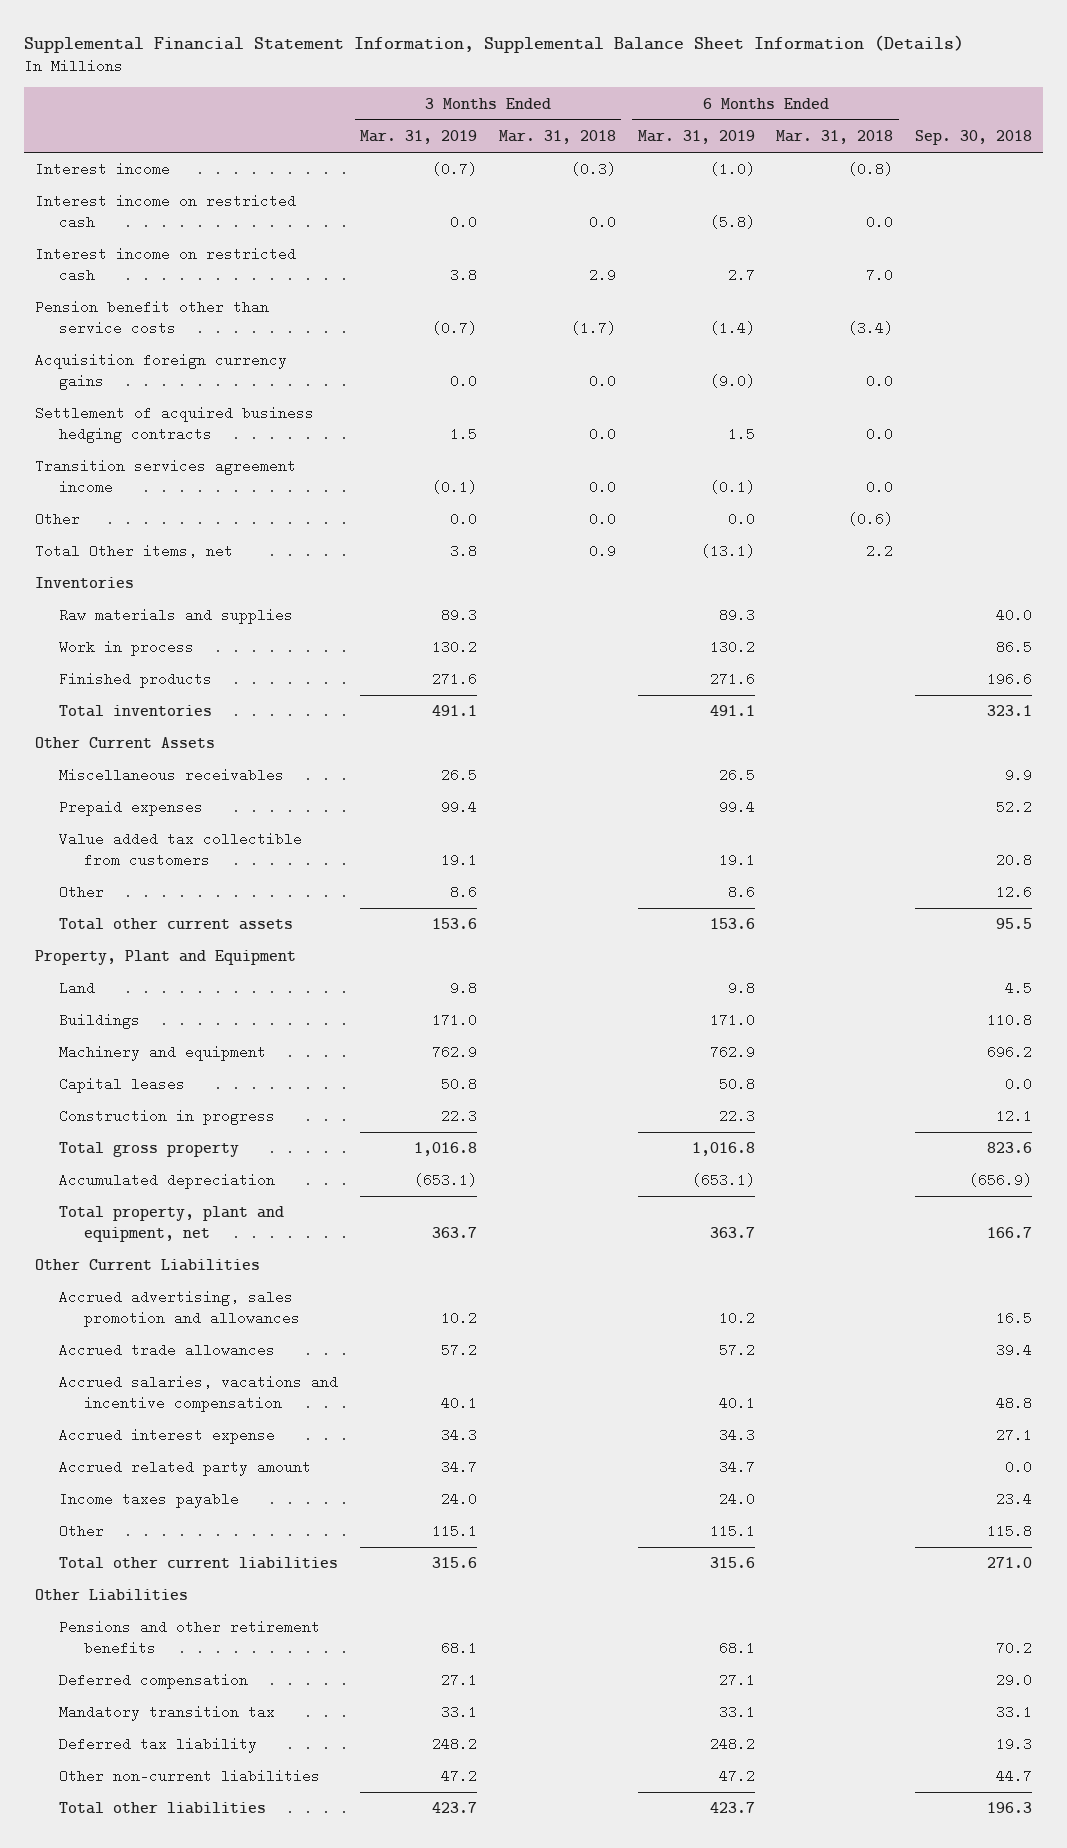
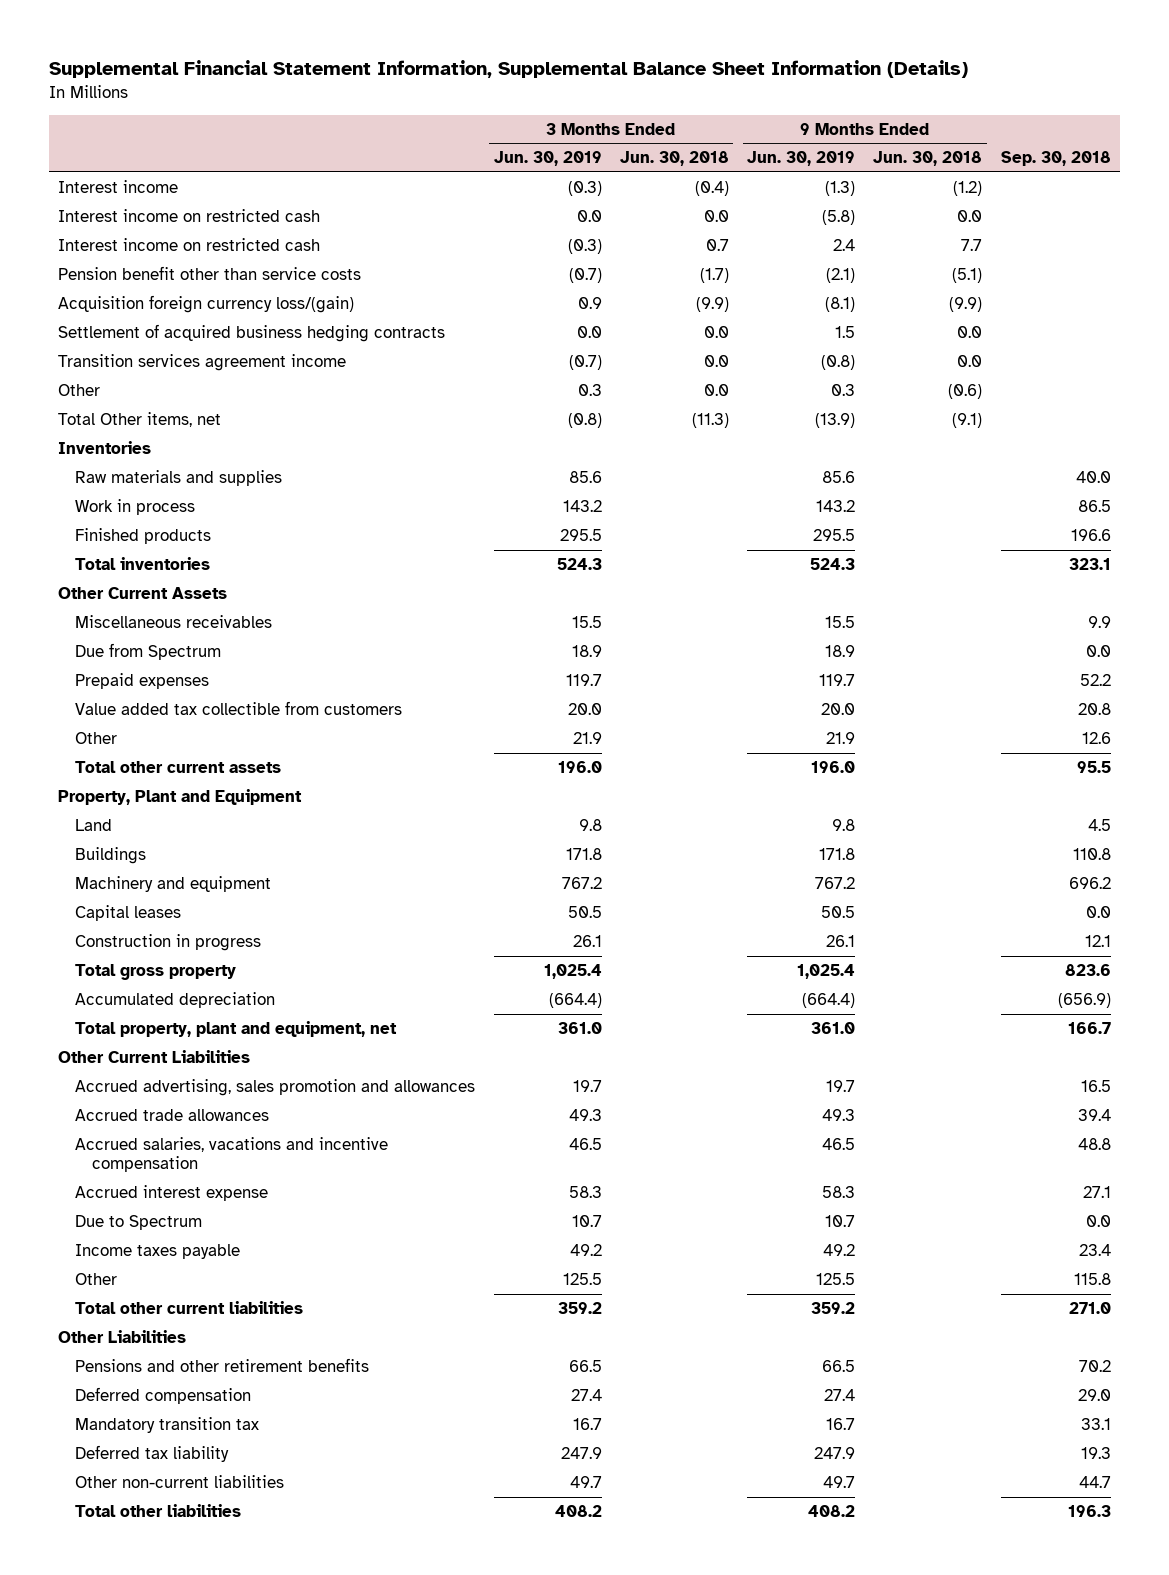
- | 3 Months Ended Mar. 31, 2019 | 3 Months Ended Mar. 31, 2018 | 6 Months Ended Mar. 31, 2019 | 6 Months Ended Mar. 31, 2018 | Sep. 30, 2018
+ | 3 Months Ended Jun. 30, 2019 | 3 Months Ended Jun. 30, 2018 | 9 Months Ended Jun. 30, 2019 | 9 Months Ended Jun. 30, 2018 | Sep. 30, 2018
- Acquisition foreign currency gains | 0.0 | 0.0 | (9.0) | 0.0 |
+ Acquisition foreign currency loss/(gain) | 0.9 | (9.9) | (8.1) | (9.9) |
+ Due from Spectrum | 18.9 | | 18.9 | | 0.0
- Accrued related party amount | 34.7 | | 34.7 | | 0.0
+ Due to Spectrum | 10.7 | | 10.7 | | 0.0

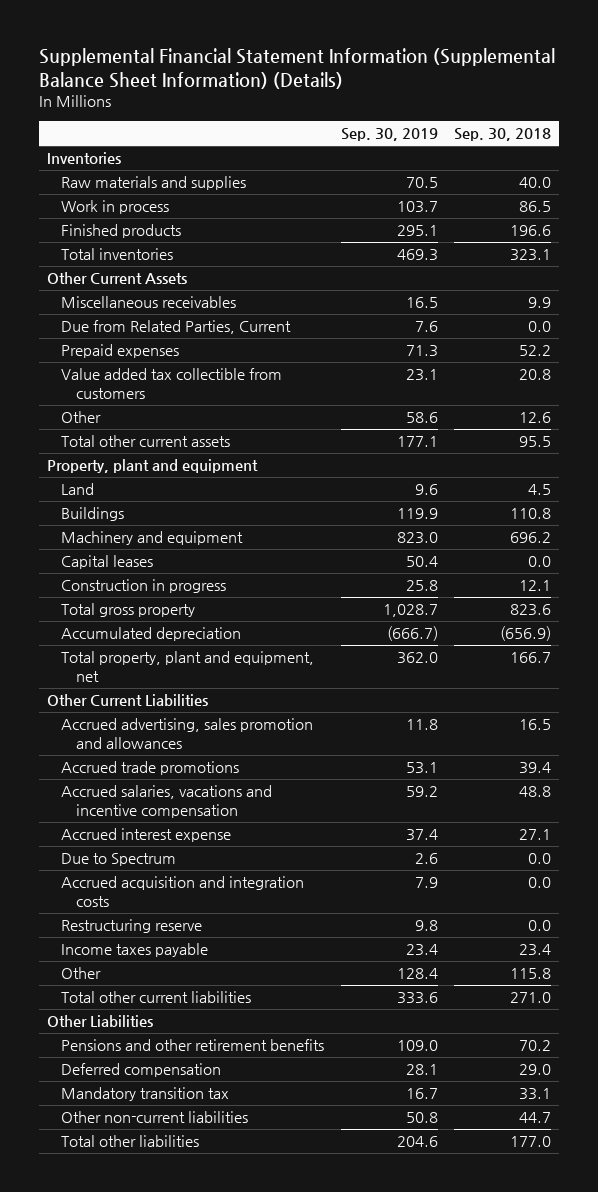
- Supplemental Financial Statement Information, Supplemental Balance Sheet Information (Details)
+ Supplemental Financial Statement Information (Supplemental Balance Sheet Information) (Details)
- | 3 Months Ended Jun. 30, 2019 | 3 Months Ended Jun. 30, 2018 | 9 Months Ended Jun. 30, 2019 | 9 Months Ended Jun. 30, 2018 | Sep. 30, 2018
+ | Sep. 30, 2019 | Sep. 30, 2018
- Interest income | (0.3) | (0.4) | (1.3) | (1.2) |
- Interest income on restricted cash | 0.0 | 0.0 | (5.8) | 0.0 |
- Interest income on restricted cash | (0.3) | 0.7 | 2.4 | 7.7 |
- Pension benefit other than service costs | (0.7) | (1.7) | (2.1) | (5.1) |
- Acquisition foreign currency loss/(gain) | 0.9 | (9.9) | (8.1) | (9.9) |
- Settlement of acquired business hedging contracts | 0.0 | 0.0 | 1.5 | 0.0 |
- Transition services agreement income | (0.7) | 0.0 | (0.8) | 0.0 |
- Other | 0.3 | 0.0 | 0.3 | (0.6) |
- Total Other items, net | (0.8) | (11.3) | (13.9) | (9.1) |
- Due from Spectrum | 18.9 | | 18.9 | | 0.0
+ Due from Related Parties, Current | 7.6 | 0.0
- Property, Plant and Equipment
+ Property, plant and equipment
- Accrued trade allowances | 49.3 | | 49.3 | | 39.4
+ Accrued trade promotions | 53.1 | 39.4
+ Accrued acquisition and integration costs | 7.9 | 0.0
+ Restructuring reserve | 9.8 | 0.0
- Deferred tax liability | 247.9 | | 247.9 | | 19.3
- Total other liabilities | 408.2 | | 408.2 | | 196.3
+ Total other liabilities | 204.6 | 177.0

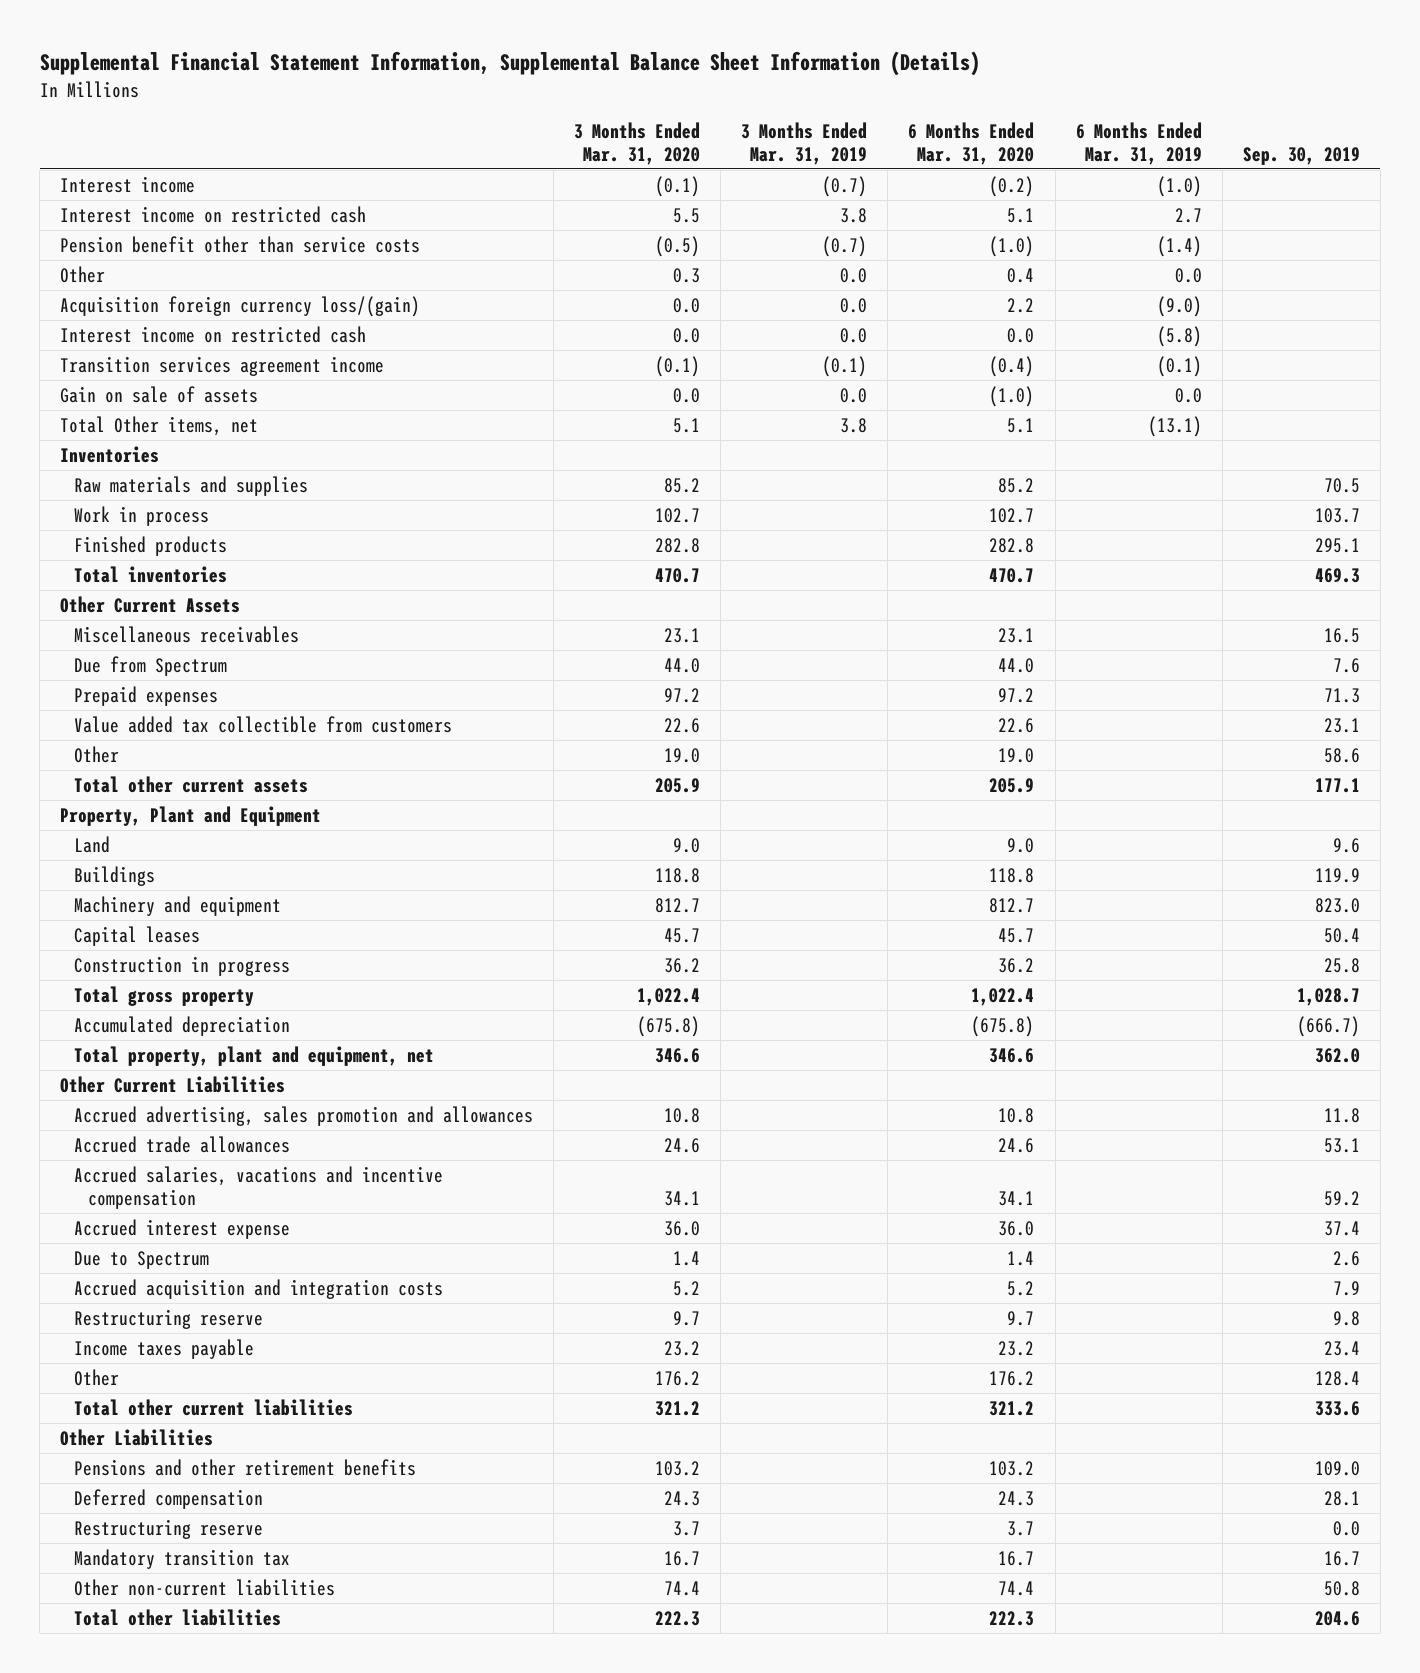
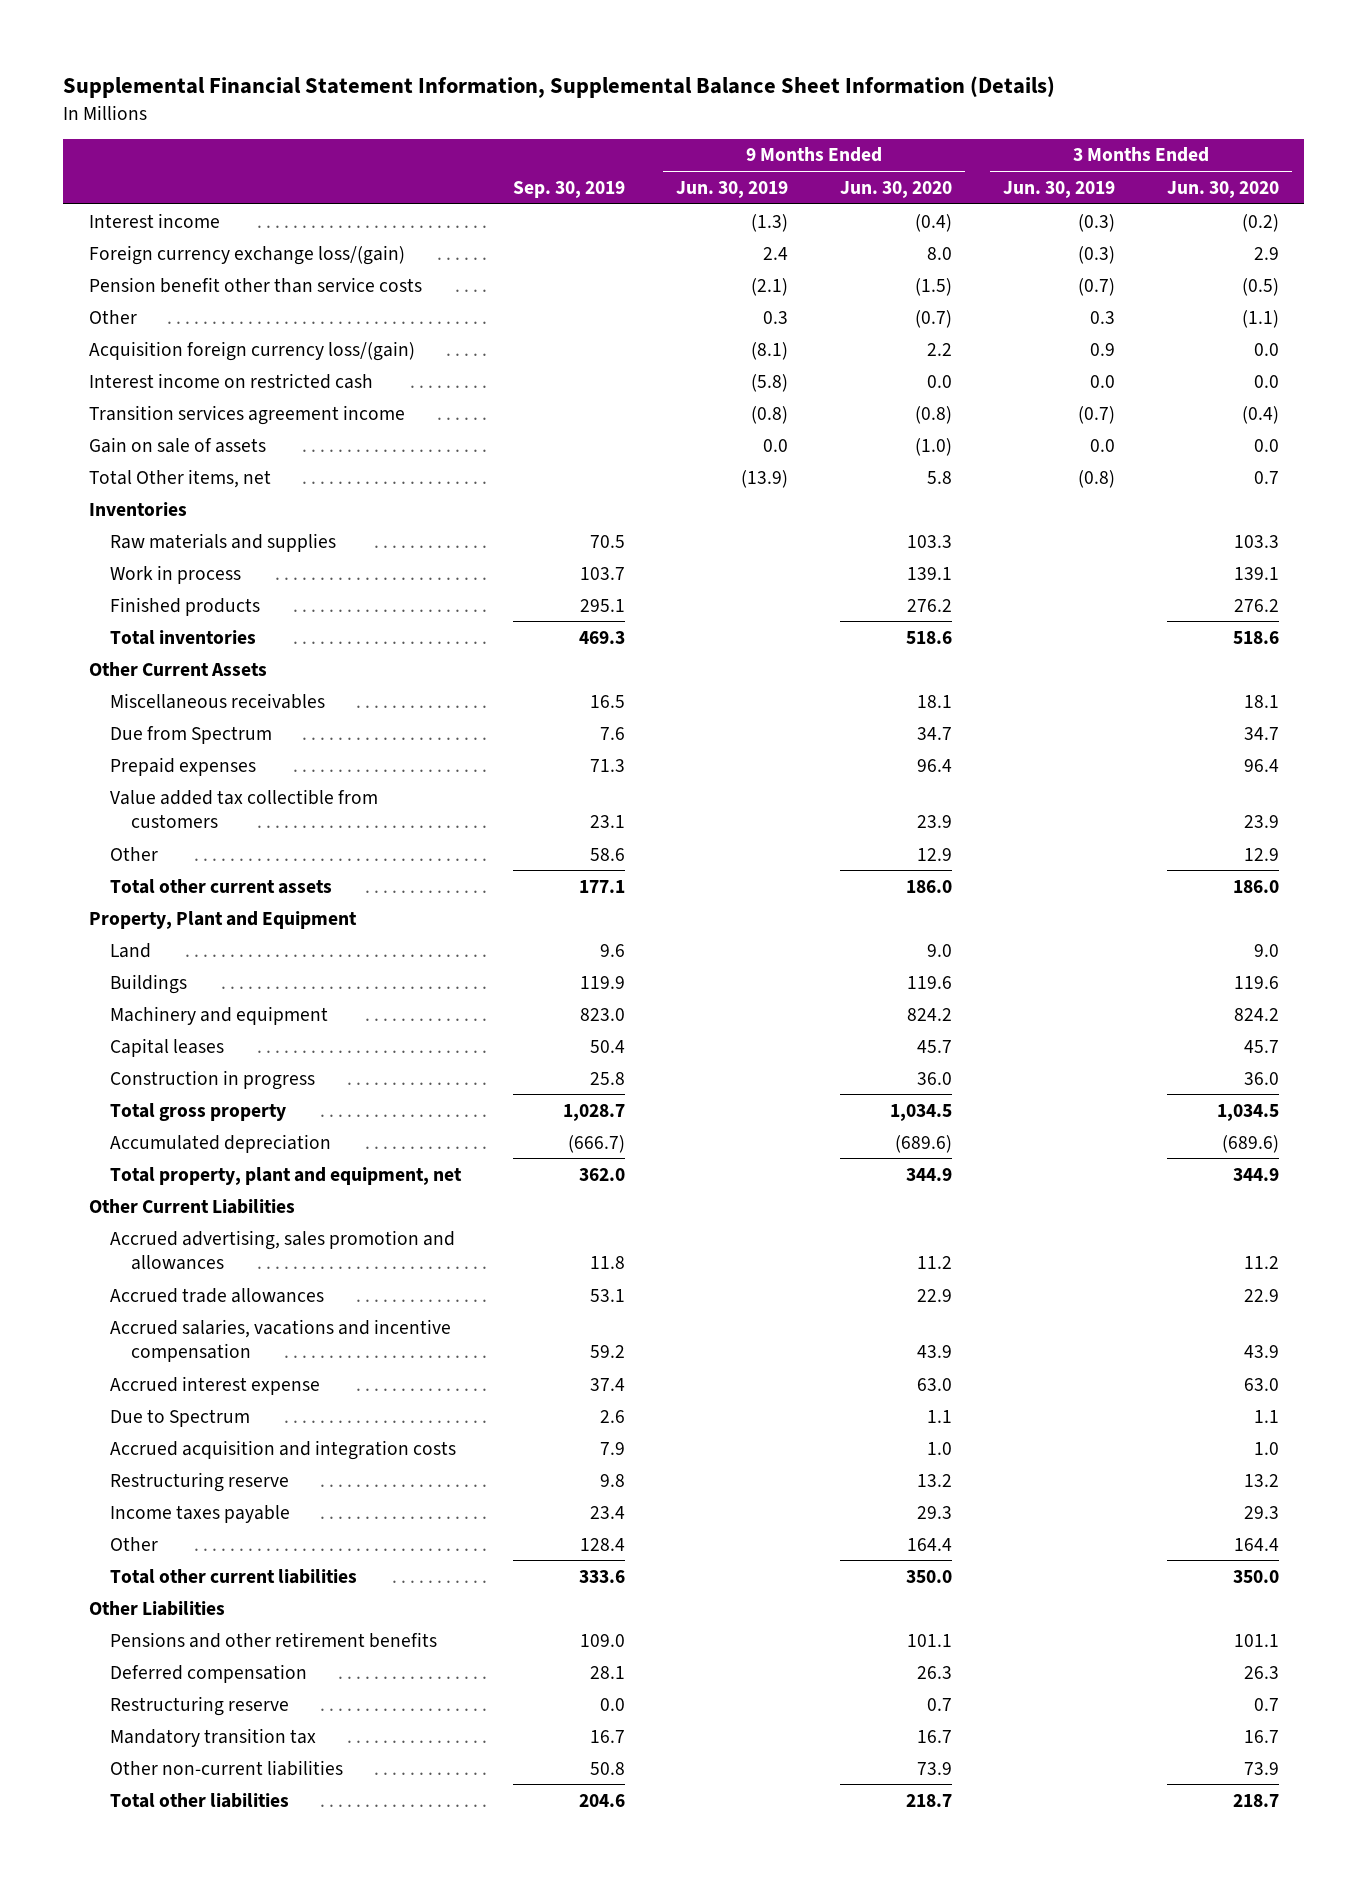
- | 3 Months Ended Mar. 31, 2020 | 3 Months Ended Mar. 31, 2019 | 6 Months Ended Mar. 31, 2020 | 6 Months Ended Mar. 31, 2019 | Sep. 30, 2019
+ | Sep. 30, 2019 | 9 Months Ended Jun. 30, 2019 | 9 Months Ended Jun. 30, 2020 | 3 Months Ended Jun. 30, 2019 | 3 Months Ended Jun. 30, 2020
- Interest income on restricted cash | 5.5 | 3.8 | 5.1 | 2.7 |
+ Foreign currency exchange loss/(gain) | | 2.4 | 8.0 | (0.3) | 2.9

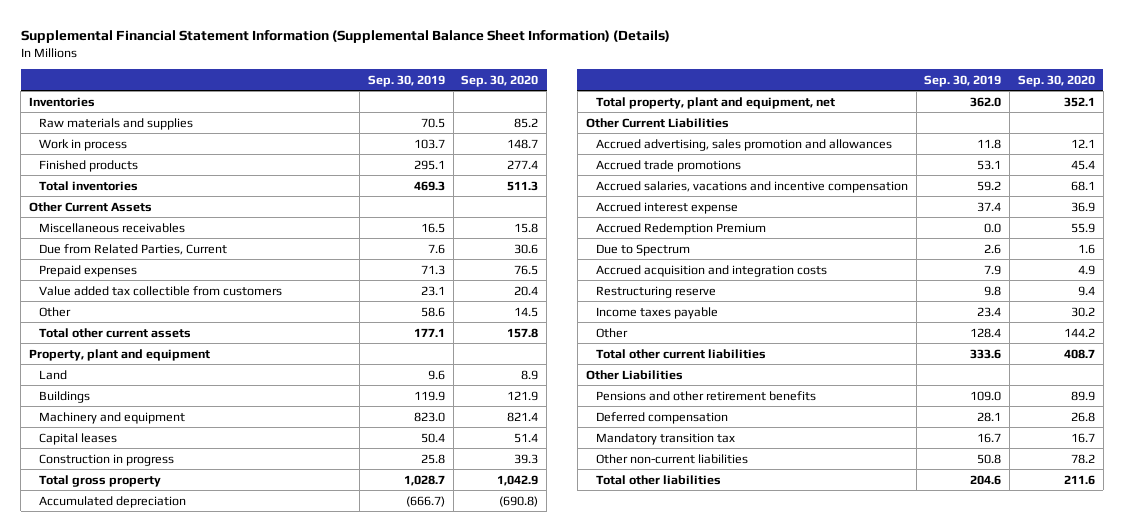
- Supplemental Financial Statement Information, Supplemental Balance Sheet Information (Details)
+ Supplemental Financial Statement Information (Supplemental Balance Sheet Information) (Details)
- | Sep. 30, 2019 | 9 Months Ended Jun. 30, 2019 | 9 Months Ended Jun. 30, 2020 | 3 Months Ended Jun. 30, 2019 | 3 Months Ended Jun. 30, 2020
+ | Sep. 30, 2019 | Sep. 30, 2020
- Interest income | | (1.3) | (0.4) | (0.3) | (0.2)
- Foreign currency exchange loss/(gain) | | 2.4 | 8.0 | (0.3) | 2.9
- Pension benefit other than service costs | | (2.1) | (1.5) | (0.7) | (0.5)
- Other | | 0.3 | (0.7) | 0.3 | (1.1)
- Acquisition foreign currency loss/(gain) | | (8.1) | 2.2 | 0.9 | 0.0
- Interest income on restricted cash | | (5.8) | 0.0 | 0.0 | 0.0
- Transition services agreement income | | (0.8) | (0.8) | (0.7) | (0.4)
- Gain on sale of assets | | 0.0 | (1.0) | 0.0 | 0.0
- Total Other items, net | | (13.9) | 5.8 | (0.8) | 0.7
- Due from Spectrum | 7.6 | | 34.7 | | 34.7
+ Due from Related Parties, Current | 7.6 | 30.6
- Property, Plant and Equipment
+ Property, plant and equipment
- Accrued trade allowances | 53.1 | | 22.9 | | 22.9
+ Accrued trade promotions | 53.1 | 45.4
+ Accrued Redemption Premium | 0.0 | 55.9
- Restructuring reserve | 0.0 | | 0.7 | | 0.7

